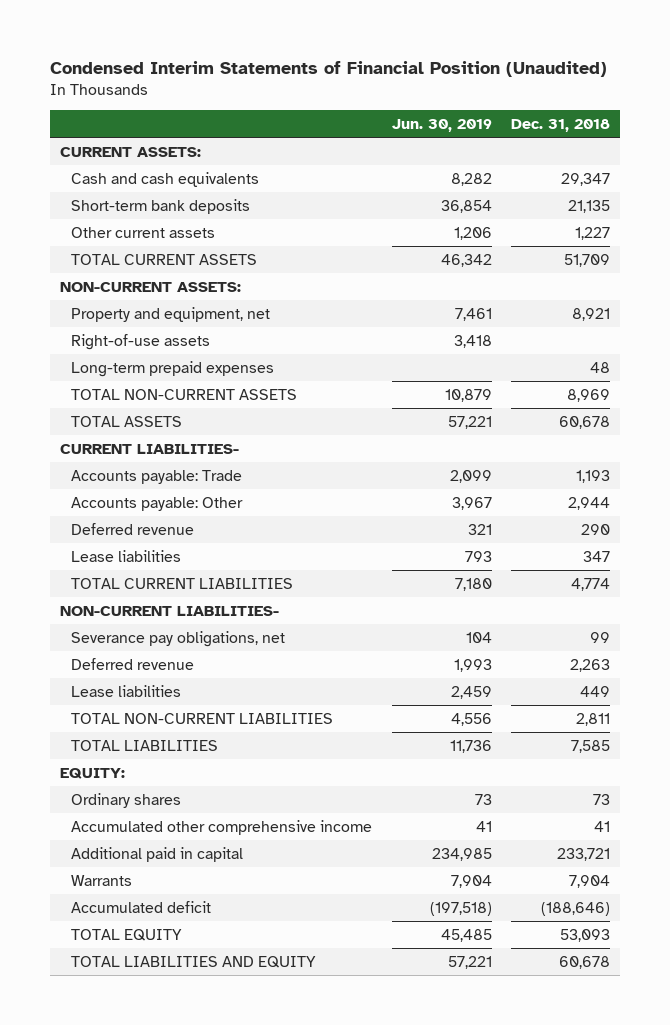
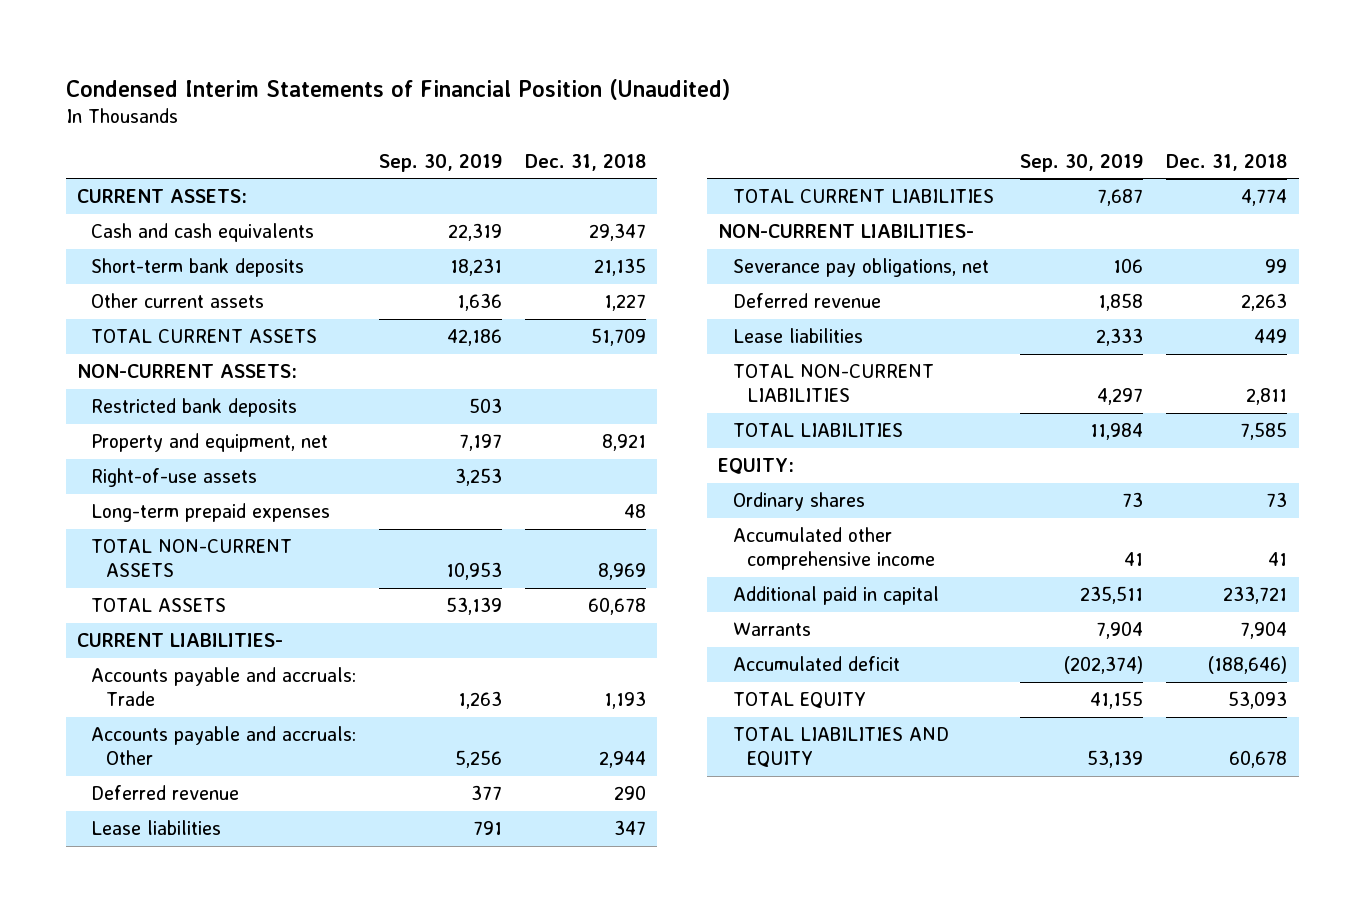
- | Jun. 30, 2019 | Dec. 31, 2018
+ | Sep. 30, 2019 | Dec. 31, 2018
+ Restricted bank deposits | 503 |
- Accounts payable: Trade | 2,099 | 1,193
- Accounts payable: Other | 3,967 | 2,944
+ Accounts payable and accruals: Trade | 1,263 | 1,193
+ Accounts payable and accruals: Other | 5,256 | 2,944

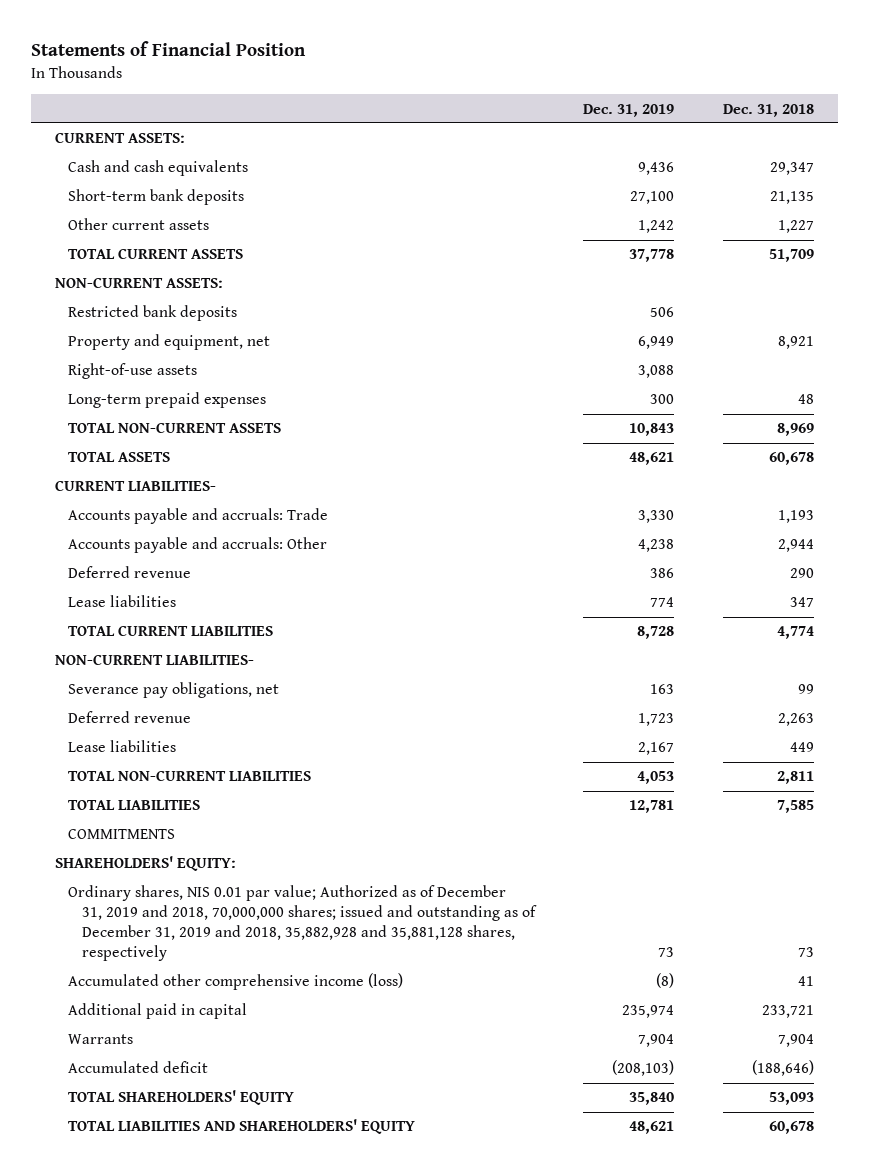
- Condensed Interim Statements of Financial Position (Unaudited)
+ Statements of Financial Position
- | Sep. 30, 2019 | Dec. 31, 2018
+ | Dec. 31, 2019 | Dec. 31, 2018
- EQUITY:
- Ordinary shares | 73 | 73
- Accumulated other comprehensive income | 41 | 41
+ COMMITMENTS
+ SHAREHOLDERS' EQUITY:
+ Ordinary shares, NIS 0.01 par value; Authorized as of December 31, 2019 and 2018, 70,000,000 shares; issued and outstanding as of December 31, 2019 and 2018, 35,882,928 and 35,881,128 shares, respectively | 73 | 73
+ Accumulated other comprehensive income (loss) | (8) | 41
- TOTAL EQUITY | 41,155 | 53,093
- TOTAL LIABILITIES AND EQUITY | 53,139 | 60,678
+ TOTAL SHAREHOLDERS' EQUITY | 35,840 | 53,093
+ TOTAL LIABILITIES AND SHAREHOLDERS' EQUITY | 48,621 | 60,678

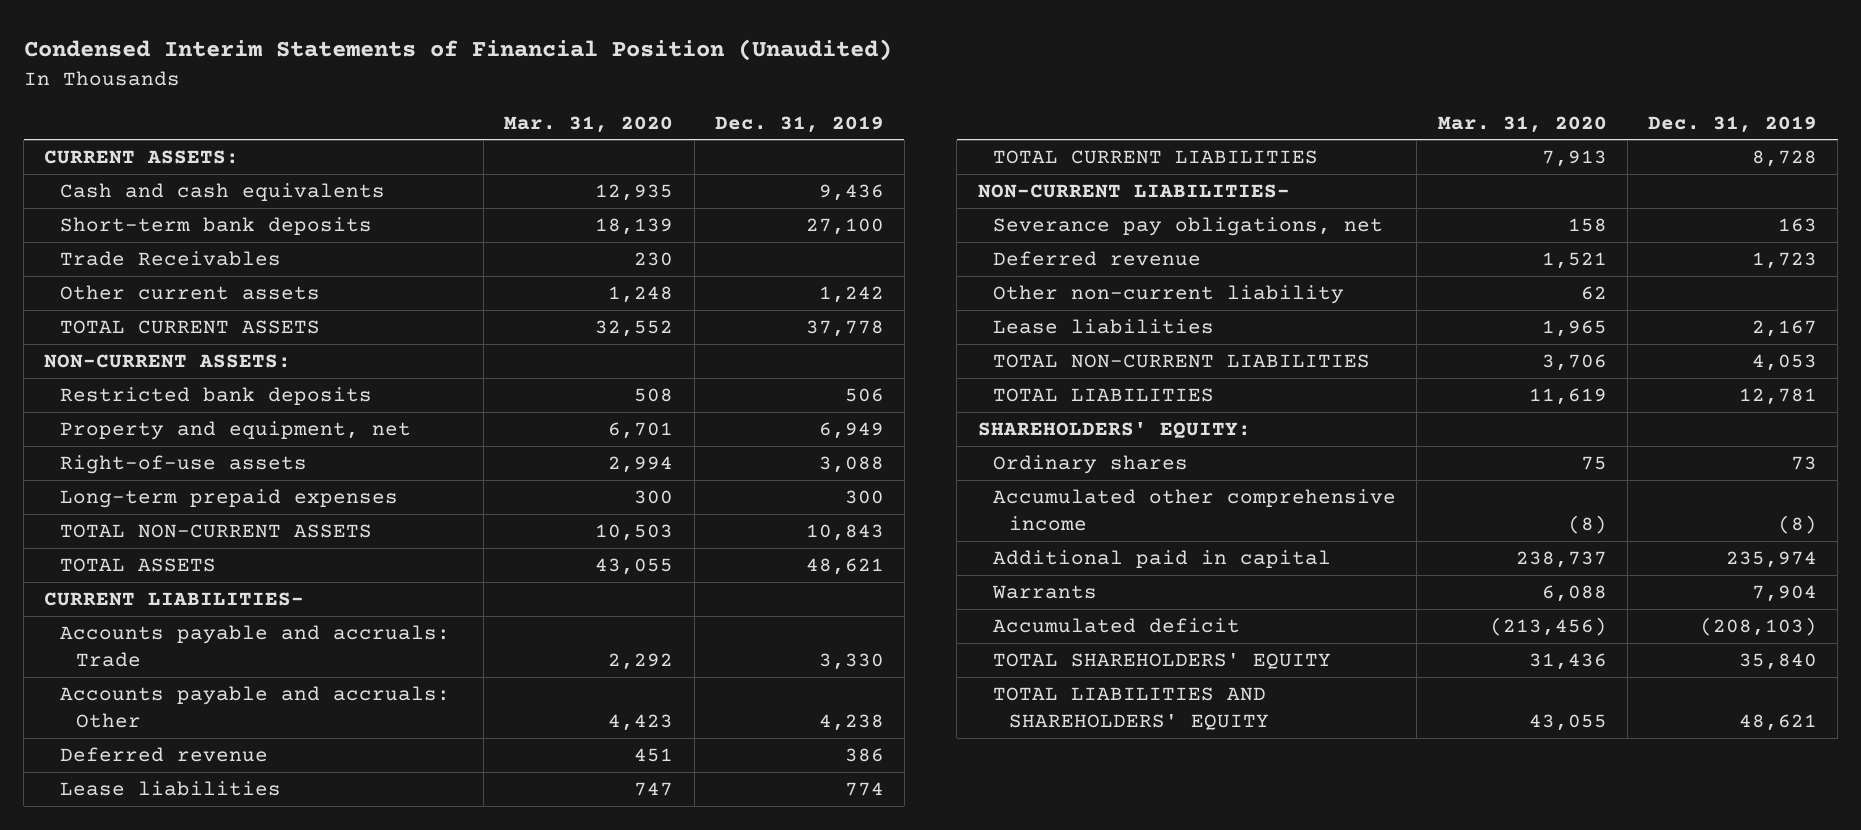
- Statements of Financial Position
+ Condensed Interim Statements of Financial Position (Unaudited)
- | Dec. 31, 2019 | Dec. 31, 2018
+ | Mar. 31, 2020 | Dec. 31, 2019
+ Trade Receivables | 230 |
+ Other non-current liability | 62 |
- COMMITMENTS
- Ordinary shares, NIS 0.01 par value; Authorized as of December 31, 2019 and 2018, 70,000,000 shares; issued and outstanding as of December 31, 2019 and 2018, 35,882,928 and 35,881,128 shares, respectively | 73 | 73
- Accumulated other comprehensive income (loss) | (8) | 41
+ Ordinary shares | 75 | 73
+ Accumulated other comprehensive income | (8) | (8)

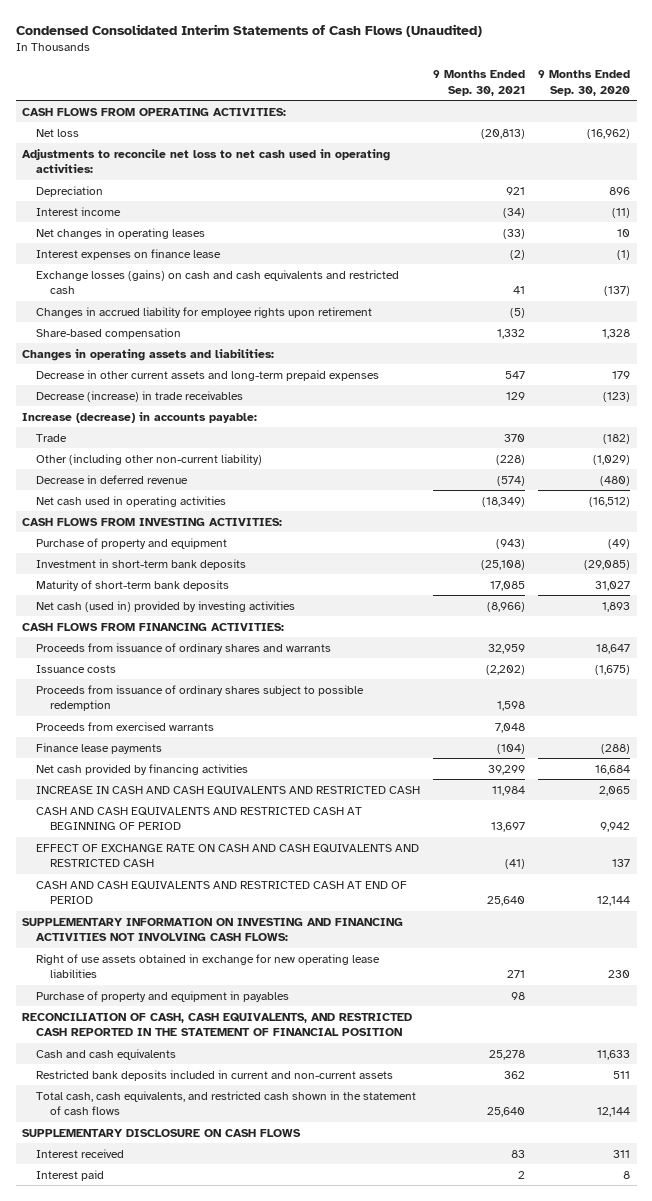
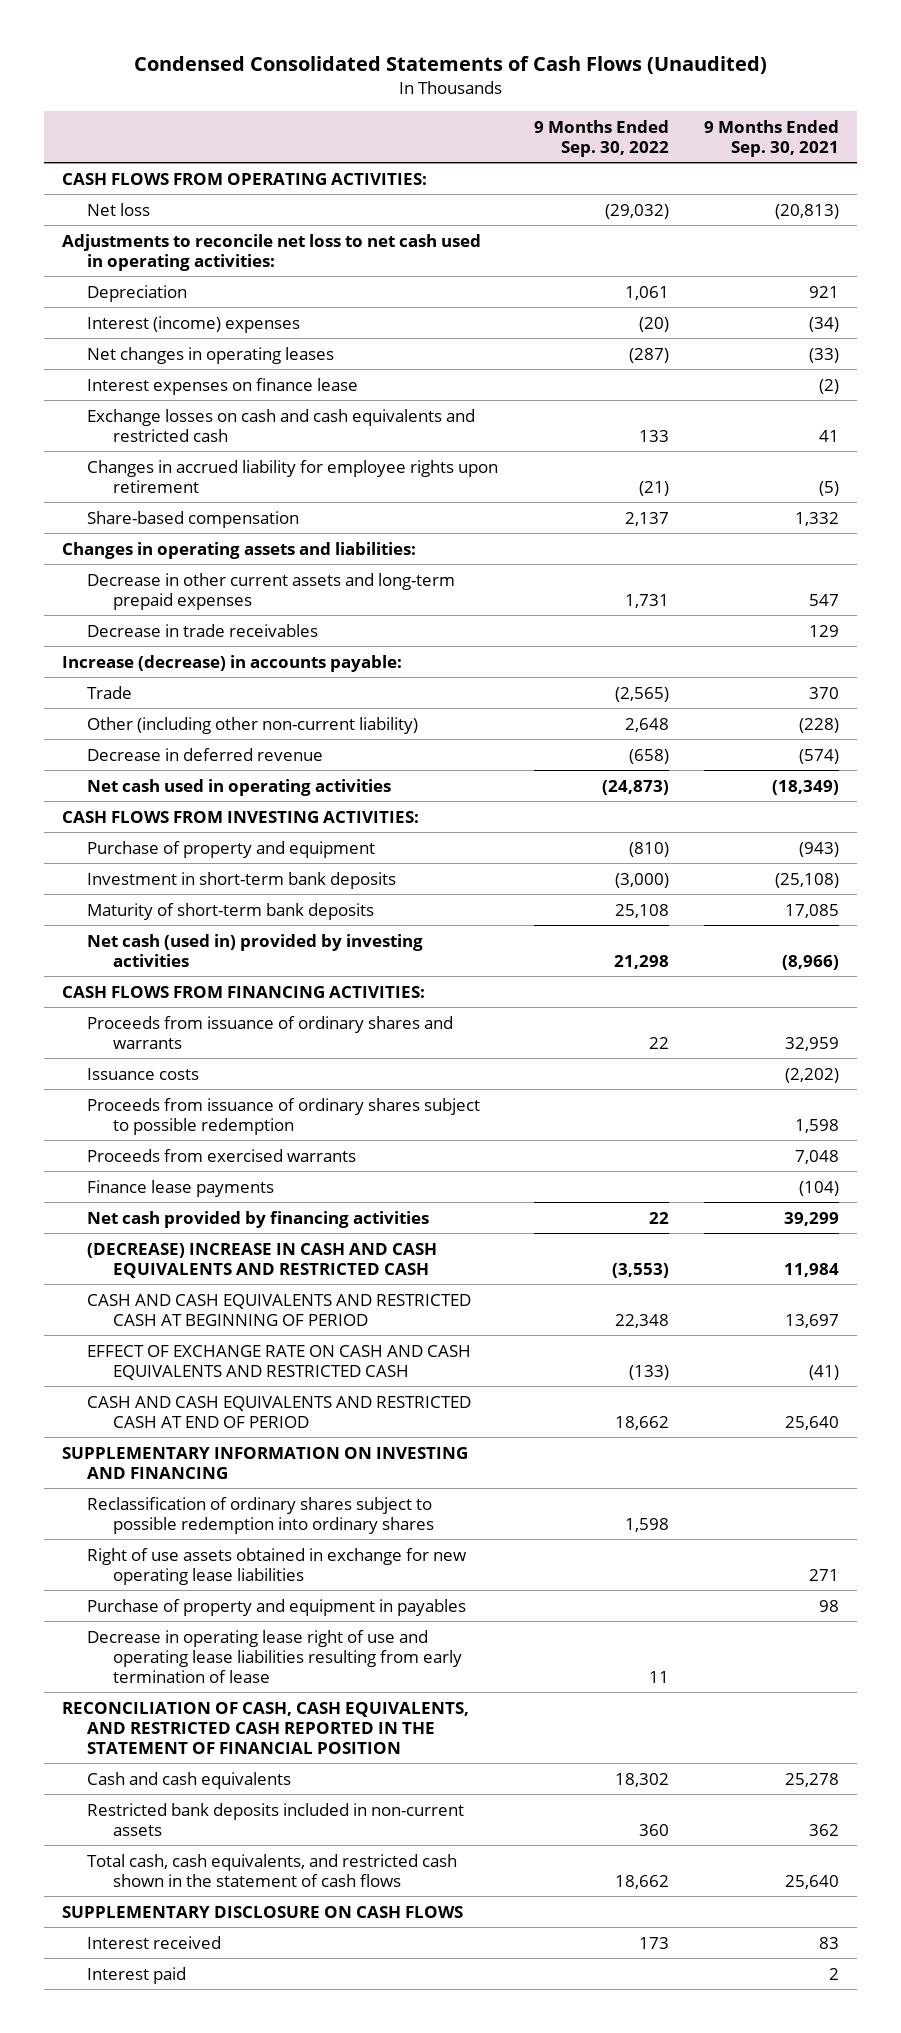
- Condensed Consolidated Interim Statements of Cash Flows (Unaudited)
+ Condensed Consolidated Statements of Cash Flows (Unaudited)
- | 9 Months Ended Sep. 30, 2021 | 9 Months Ended Sep. 30, 2020
+ | 9 Months Ended Sep. 30, 2022 | 9 Months Ended Sep. 30, 2021
- Interest income | (34) | (11)
+ Interest (income) expenses | (20) | (34)
- Exchange losses (gains) on cash and cash equivalents and restricted cash | 41 | (137)
+ Exchange losses on cash and cash equivalents and restricted cash | 133 | 41
- Decrease (increase) in trade receivables | 129 | (123)
+ Decrease in trade receivables | | 129
- INCREASE IN CASH AND CASH EQUIVALENTS AND RESTRICTED CASH | 11,984 | 2,065
+ (DECREASE) INCREASE IN CASH AND CASH EQUIVALENTS AND RESTRICTED CASH | (3,553) | 11,984
- SUPPLEMENTARY INFORMATION ON INVESTING AND FINANCING ACTIVITIES NOT INVOLVING CASH FLOWS:
+ SUPPLEMENTARY INFORMATION ON INVESTING AND FINANCING
+ Reclassification of ordinary shares subject to possible redemption into ordinary shares | 1,598 |
+ Decrease in operating lease right of use and operating lease liabilities resulting from early termination of lease | 11 |
- Restricted bank deposits included in current and non-current assets | 362 | 511
+ Restricted bank deposits included in non-current assets | 360 | 362

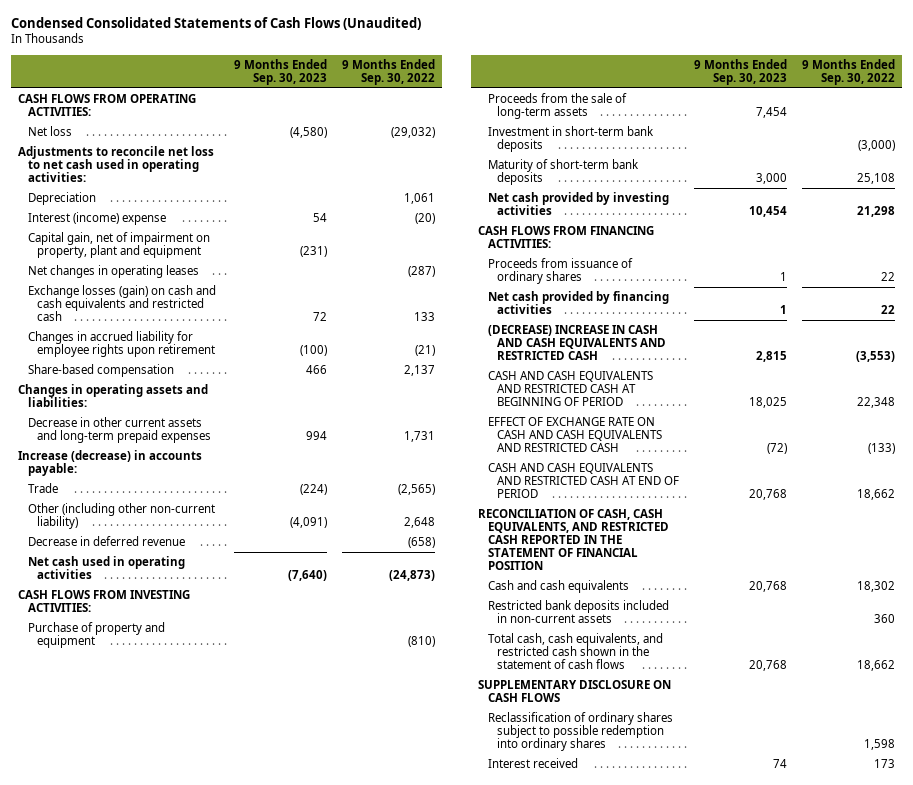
- | 9 Months Ended Sep. 30, 2022 | 9 Months Ended Sep. 30, 2021
+ | 9 Months Ended Sep. 30, 2023 | 9 Months Ended Sep. 30, 2022
- Interest (income) expenses | (20) | (34)
+ Interest (income) expense | 54 | (20)
+ Capital gain, net of impairment on property, plant and equipment | (231) |
- Interest expenses on finance lease | | (2)
- Exchange losses on cash and cash equivalents and restricted cash | 133 | 41
+ Exchange losses (gain) on cash and cash equivalents and restricted cash | 72 | 133
- Decrease in trade receivables | | 129
+ Proceeds from the sale of long-term assets | 7,454 |
- Net cash (used in) provided by investing activities | 21,298 | (8,966)
+ Net cash provided by investing activities | 10,454 | 21,298
- Proceeds from issuance of ordinary shares and warrants | 22 | 32,959
- Issuance costs | | (2,202)
- Proceeds from issuance of ordinary shares subject to possible redemption | | 1,598
- Proceeds from exercised warrants | | 7,048
- Finance lease payments | | (104)
+ Proceeds from issuance of ordinary shares | 1 | 22
- SUPPLEMENTARY INFORMATION ON INVESTING AND FINANCING
- Right of use assets obtained in exchange for new operating lease liabilities | | 271
- Purchase of property and equipment in payables | | 98
- Decrease in operating lease right of use and operating lease liabilities resulting from early termination of lease | 11 |
moved down: Reclassification of ordinary shares subject to possible redemption into ordinary shares | | 1,598
- Interest paid | | 2

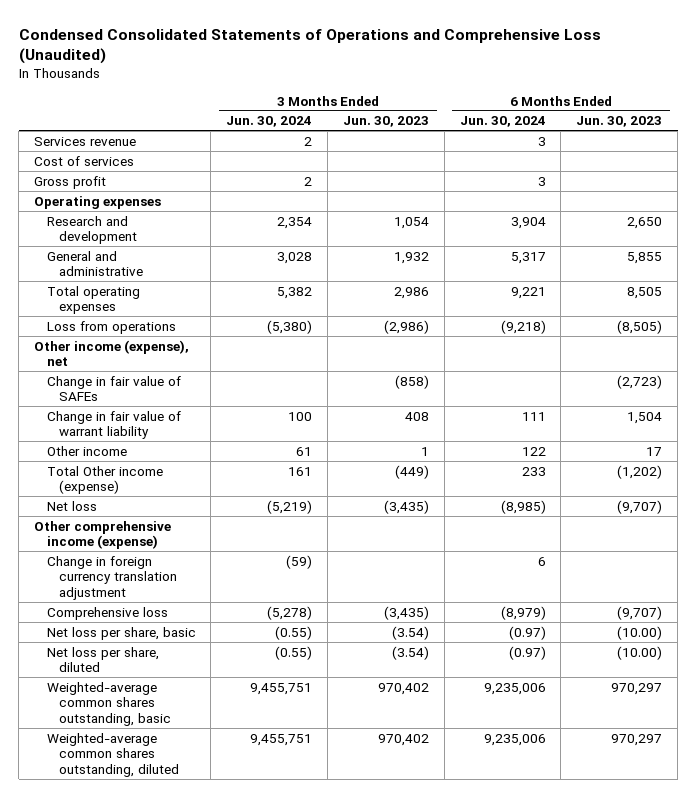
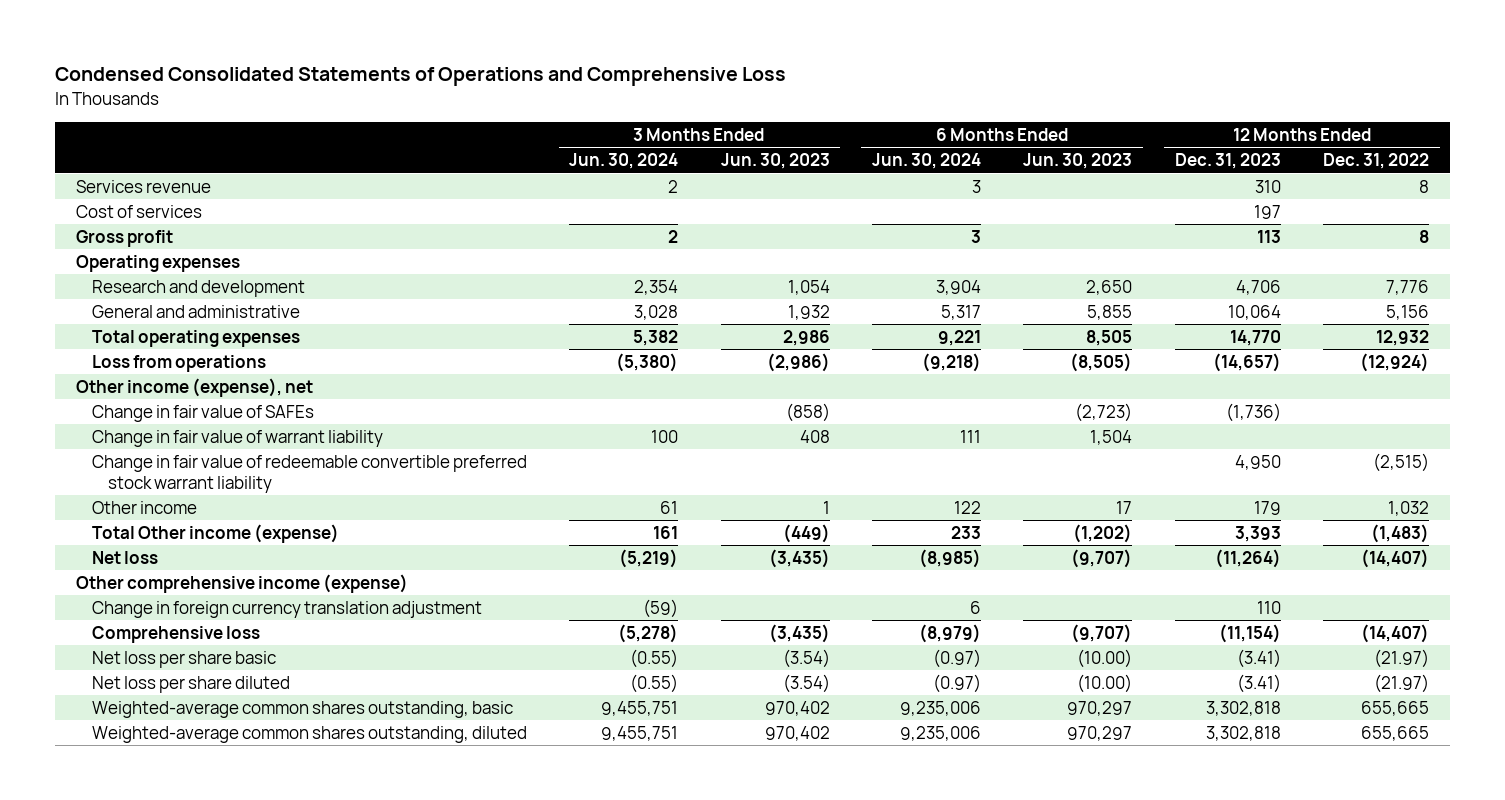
- Condensed Consolidated Statements of Operations and Comprehensive Loss (Unaudited)
+ Condensed Consolidated Statements of Operations and Comprehensive Loss
- | 3 Months Ended Jun. 30, 2024 | 3 Months Ended Jun. 30, 2023 | 6 Months Ended Jun. 30, 2024 | 6 Months Ended Jun. 30, 2023
+ | 3 Months Ended Jun. 30, 2024 | 3 Months Ended Jun. 30, 2023 | 6 Months Ended Jun. 30, 2024 | 6 Months Ended Jun. 30, 2023 | 12 Months Ended Dec. 31, 2023 | 12 Months Ended Dec. 31, 2022
+ Change in fair value of redeemable convertible preferred stock warrant liability | | | | | 4,950 | (2,515)
- Net loss per share, basic | (0.55) | (3.54) | (0.97) | (10.00)
- Net loss per share, diluted | (0.55) | (3.54) | (0.97) | (10.00)
+ Net loss per share basic | (0.55) | (3.54) | (0.97) | (10.00) | (3.41) | (21.97)
+ Net loss per share diluted | (0.55) | (3.54) | (0.97) | (10.00) | (3.41) | (21.97)

